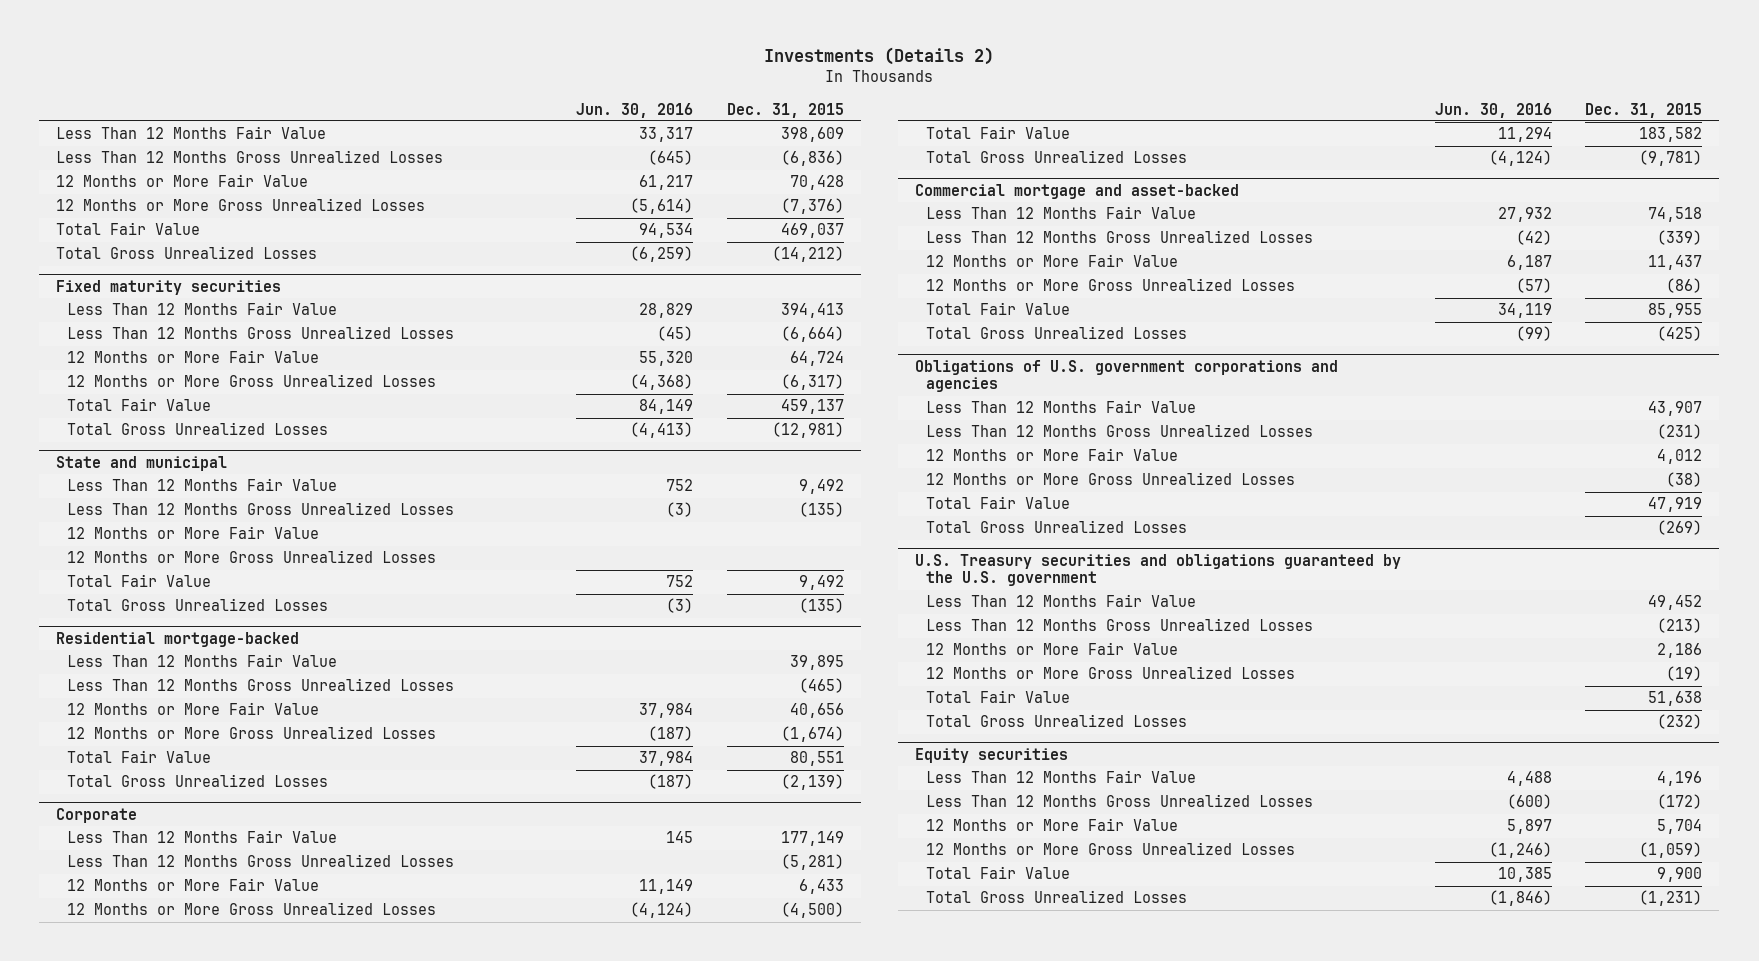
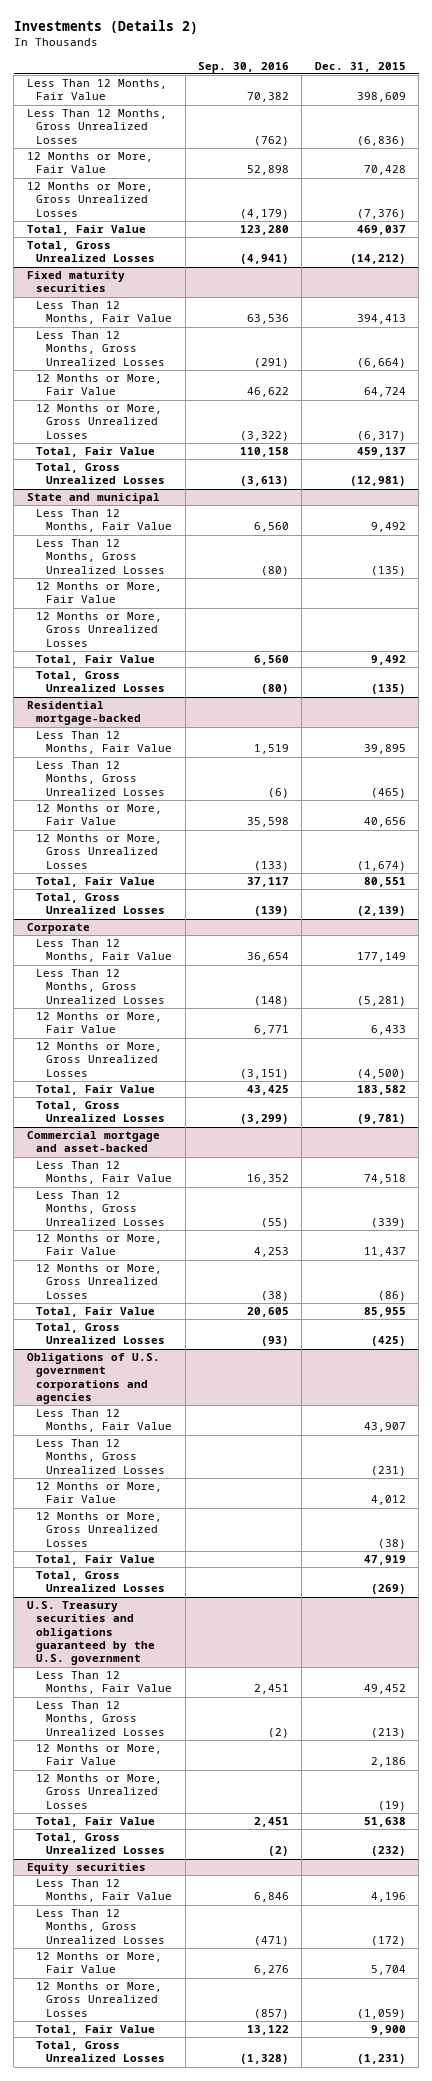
- | Jun. 30, 2016 | Dec. 31, 2015
+ | Sep. 30, 2016 | Dec. 31, 2015
- Less Than 12 Months Fair Value | 33,317 | 398,609
- Less Than 12 Months Gross Unrealized Losses | (645) | (6,836)
- 12 Months or More Fair Value | 61,217 | 70,428
- 12 Months or More Gross Unrealized Losses | (5,614) | (7,376)
- Total Fair Value | 94,534 | 469,037
- Total Gross Unrealized Losses | (6,259) | (14,212)
+ Less Than 12 Months, Fair Value | 70,382 | 398,609
+ Less Than 12 Months, Gross Unrealized Losses | (762) | (6,836)
+ 12 Months or More, Fair Value | 52,898 | 70,428
+ 12 Months or More, Gross Unrealized Losses | (4,179) | (7,376)
+ Total, Fair Value | 123,280 | 469,037
+ Total, Gross Unrealized Losses | (4,941) | (14,212)
@ Fixed maturity securities
- Less Than 12 Months Fair Value | 28,829 | 394,413
- Less Than 12 Months Gross Unrealized Losses | (45) | (6,664)
- 12 Months or More Fair Value | 55,320 | 64,724
- 12 Months or More Gross Unrealized Losses | (4,368) | (6,317)
- Total Fair Value | 84,149 | 459,137
- Total Gross Unrealized Losses | (4,413) | (12,981)
+ Less Than 12 Months, Fair Value | 63,536 | 394,413
+ Less Than 12 Months, Gross Unrealized Losses | (291) | (6,664)
+ 12 Months or More, Fair Value | 46,622 | 64,724
+ 12 Months or More, Gross Unrealized Losses | (3,322) | (6,317)
+ Total, Fair Value | 110,158 | 459,137
+ Total, Gross Unrealized Losses | (3,613) | (12,981)
@ State and municipal
- Less Than 12 Months Fair Value | 752 | 9,492
- Less Than 12 Months Gross Unrealized Losses | (3) | (135)
- 12 Months or More Fair Value
- 12 Months or More Gross Unrealized Losses
- Total Fair Value | 752 | 9,492
- Total Gross Unrealized Losses | (3) | (135)
+ Less Than 12 Months, Fair Value | 6,560 | 9,492
+ Less Than 12 Months, Gross Unrealized Losses | (80) | (135)
+ 12 Months or More, Fair Value
+ 12 Months or More, Gross Unrealized Losses
+ Total, Fair Value | 6,560 | 9,492
+ Total, Gross Unrealized Losses | (80) | (135)
@ Residential mortgage-backed
- Less Than 12 Months Fair Value | | 39,895
- Less Than 12 Months Gross Unrealized Losses | | (465)
- 12 Months or More Fair Value | 37,984 | 40,656
- 12 Months or More Gross Unrealized Losses | (187) | (1,674)
- Total Fair Value | 37,984 | 80,551
- Total Gross Unrealized Losses | (187) | (2,139)
+ Less Than 12 Months, Fair Value | 1,519 | 39,895
+ Less Than 12 Months, Gross Unrealized Losses | (6) | (465)
+ 12 Months or More, Fair Value | 35,598 | 40,656
+ 12 Months or More, Gross Unrealized Losses | (133) | (1,674)
+ Total, Fair Value | 37,117 | 80,551
+ Total, Gross Unrealized Losses | (139) | (2,139)
@ Corporate
- Less Than 12 Months Fair Value | 145 | 177,149
- Less Than 12 Months Gross Unrealized Losses | | (5,281)
- 12 Months or More Fair Value | 11,149 | 6,433
- 12 Months or More Gross Unrealized Losses | (4,124) | (4,500)
- Total Fair Value | 11,294 | 183,582
- Total Gross Unrealized Losses | (4,124) | (9,781)
+ Less Than 12 Months, Fair Value | 36,654 | 177,149
+ Less Than 12 Months, Gross Unrealized Losses | (148) | (5,281)
+ 12 Months or More, Fair Value | 6,771 | 6,433
+ 12 Months or More, Gross Unrealized Losses | (3,151) | (4,500)
+ Total, Fair Value | 43,425 | 183,582
+ Total, Gross Unrealized Losses | (3,299) | (9,781)
@ Commercial mortgage and asset-backed
- Less Than 12 Months Fair Value | 27,932 | 74,518
- Less Than 12 Months Gross Unrealized Losses | (42) | (339)
- 12 Months or More Fair Value | 6,187 | 11,437
- 12 Months or More Gross Unrealized Losses | (57) | (86)
- Total Fair Value | 34,119 | 85,955
- Total Gross Unrealized Losses | (99) | (425)
+ Less Than 12 Months, Fair Value | 16,352 | 74,518
+ Less Than 12 Months, Gross Unrealized Losses | (55) | (339)
+ 12 Months or More, Fair Value | 4,253 | 11,437
+ 12 Months or More, Gross Unrealized Losses | (38) | (86)
+ Total, Fair Value | 20,605 | 85,955
+ Total, Gross Unrealized Losses | (93) | (425)
@ Obligations of U.S. government corporations and agencies
- Less Than 12 Months Fair Value | | 43,907
- Less Than 12 Months Gross Unrealized Losses | | (231)
- 12 Months or More Fair Value | | 4,012
- 12 Months or More Gross Unrealized Losses | | (38)
- Total Fair Value | | 47,919
- Total Gross Unrealized Losses | | (269)
+ Less Than 12 Months, Fair Value | | 43,907
+ Less Than 12 Months, Gross Unrealized Losses | | (231)
+ 12 Months or More, Fair Value | | 4,012
+ 12 Months or More, Gross Unrealized Losses | | (38)
+ Total, Fair Value | | 47,919
+ Total, Gross Unrealized Losses | | (269)
@ U.S. Treasury securities and obligations guaranteed by the U.S. government
- Less Than 12 Months Fair Value | | 49,452
- Less Than 12 Months Gross Unrealized Losses | | (213)
- 12 Months or More Fair Value | | 2,186
- 12 Months or More Gross Unrealized Losses | | (19)
- Total Fair Value | | 51,638
- Total Gross Unrealized Losses | | (232)
+ Less Than 12 Months, Fair Value | 2,451 | 49,452
+ Less Than 12 Months, Gross Unrealized Losses | (2) | (213)
+ 12 Months or More, Fair Value | | 2,186
+ 12 Months or More, Gross Unrealized Losses | | (19)
+ Total, Fair Value | 2,451 | 51,638
+ Total, Gross Unrealized Losses | (2) | (232)
@ Equity securities
- Less Than 12 Months Fair Value | 4,488 | 4,196
- Less Than 12 Months Gross Unrealized Losses | (600) | (172)
- 12 Months or More Fair Value | 5,897 | 5,704
- 12 Months or More Gross Unrealized Losses | (1,246) | (1,059)
- Total Fair Value | 10,385 | 9,900
- Total Gross Unrealized Losses | (1,846) | (1,231)
+ Less Than 12 Months, Fair Value | 6,846 | 4,196
+ Less Than 12 Months, Gross Unrealized Losses | (471) | (172)
+ 12 Months or More, Fair Value | 6,276 | 5,704
+ 12 Months or More, Gross Unrealized Losses | (857) | (1,059)
+ Total, Fair Value | 13,122 | 9,900
+ Total, Gross Unrealized Losses | (1,328) | (1,231)

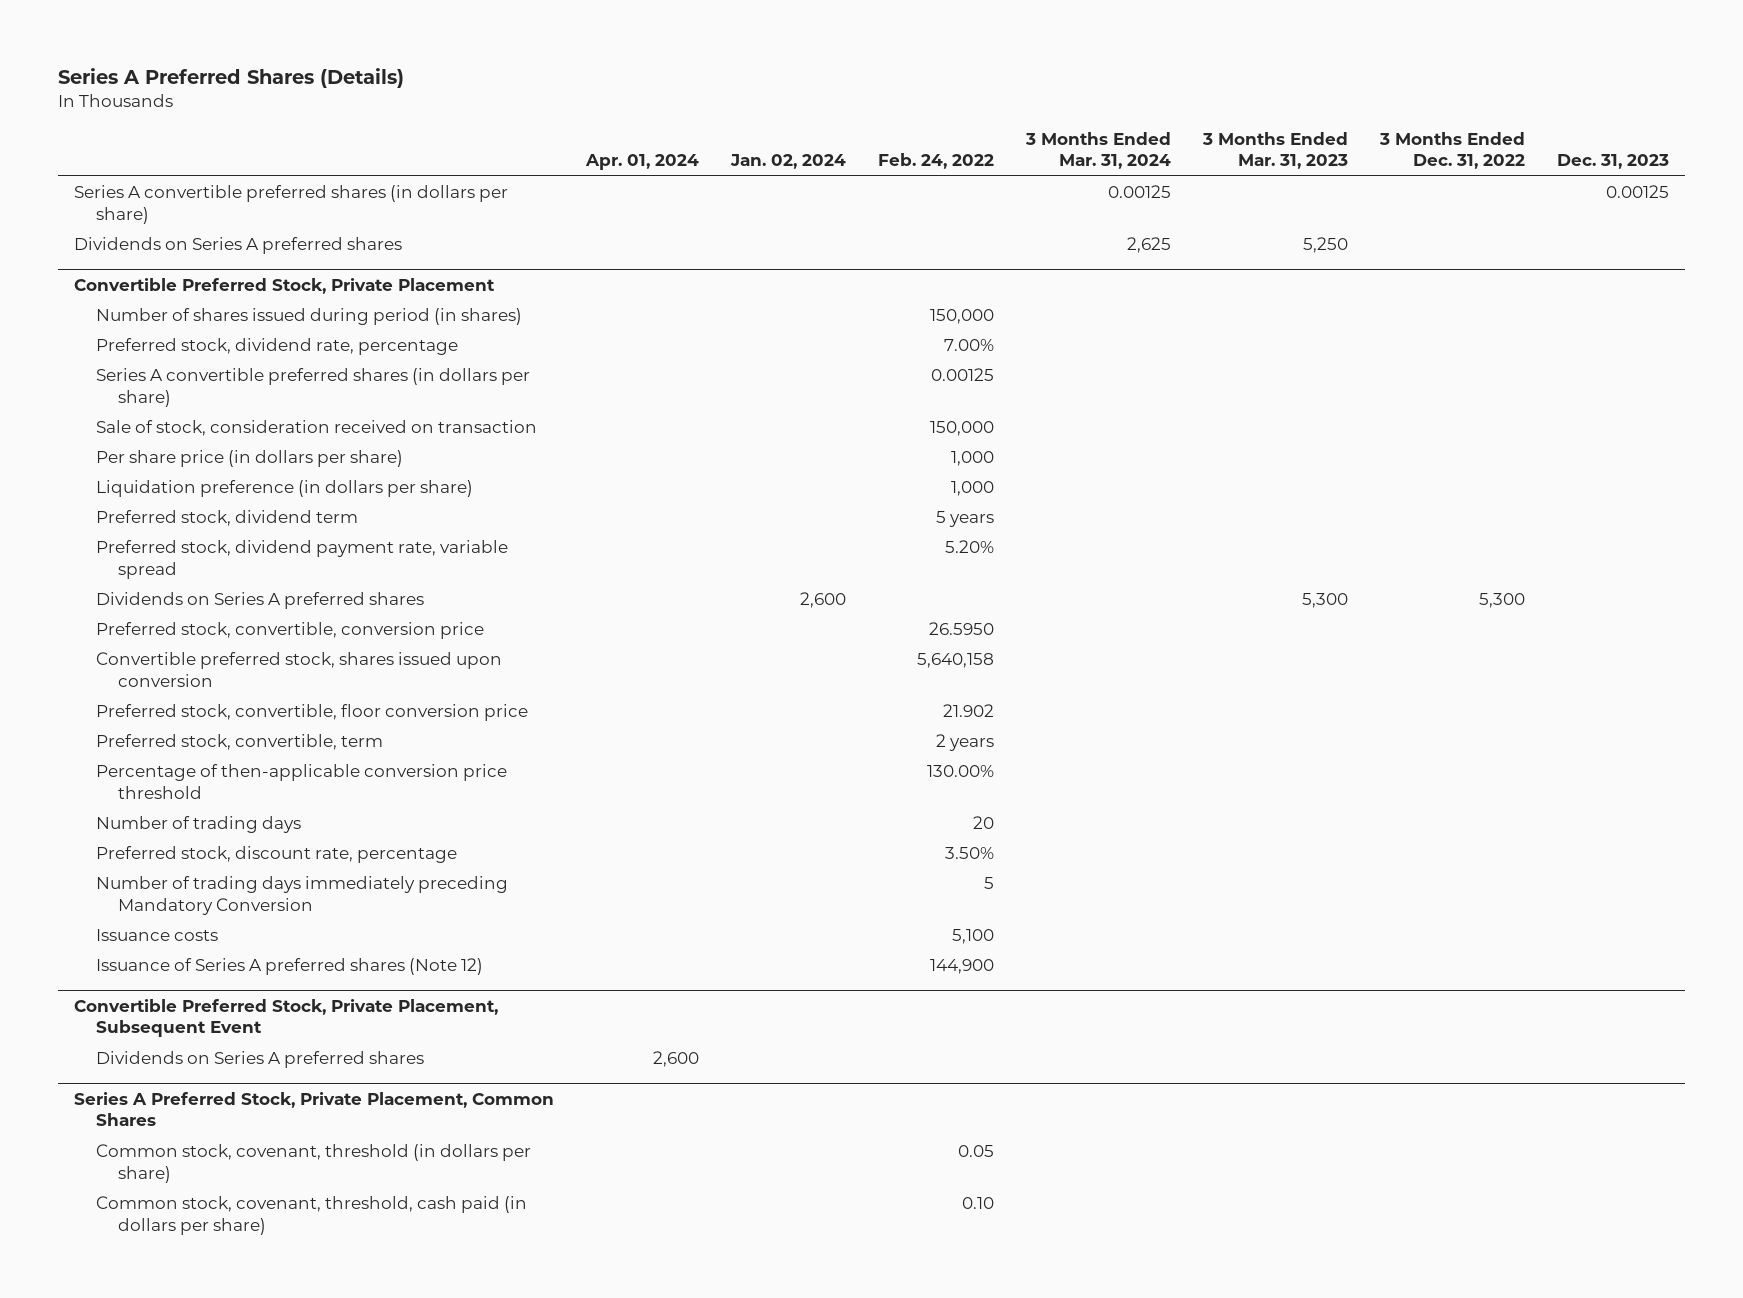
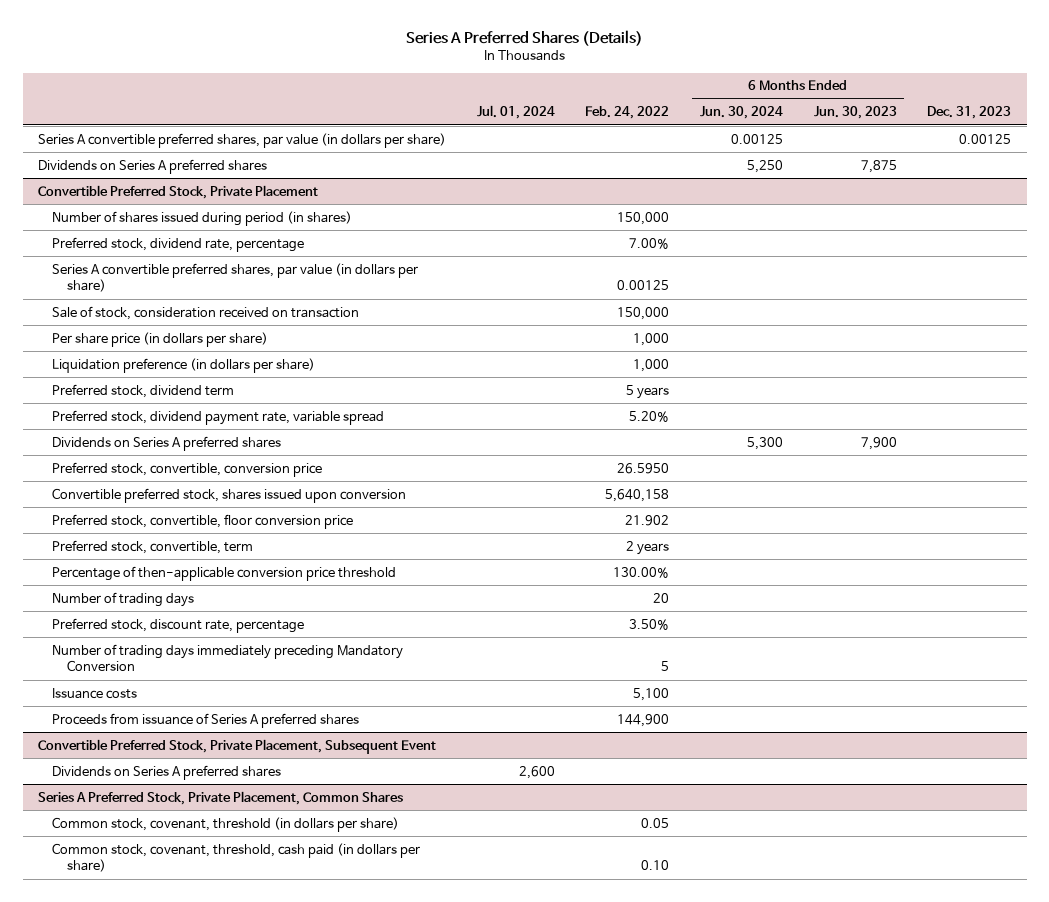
- | Apr. 01, 2024 | Jan. 02, 2024 | Feb. 24, 2022 | 3 Months Ended Mar. 31, 2024 | 3 Months Ended Mar. 31, 2023 | 3 Months Ended Dec. 31, 2022 | Dec. 31, 2023
+ | Jul. 01, 2024 | Feb. 24, 2022 | 6 Months Ended Jun. 30, 2024 | 6 Months Ended Jun. 30, 2023 | Dec. 31, 2023
- Series A convertible preferred shares (in dollars per share) | | | | 0.00125 | | | 0.00125
+ Series A convertible preferred shares, par value (in dollars per share) | | | 0.00125 | | 0.00125
@ Convertible Preferred Stock, Private Placement
- Series A convertible preferred shares (in dollars per share) | | | 0.00125 | | | |
+ Series A convertible preferred shares, par value (in dollars per share) | | 0.00125 | | |
- Issuance of Series A preferred shares (Note 12) | | | 144,900 | | | |
+ Proceeds from issuance of Series A preferred shares | | 144,900 | | |

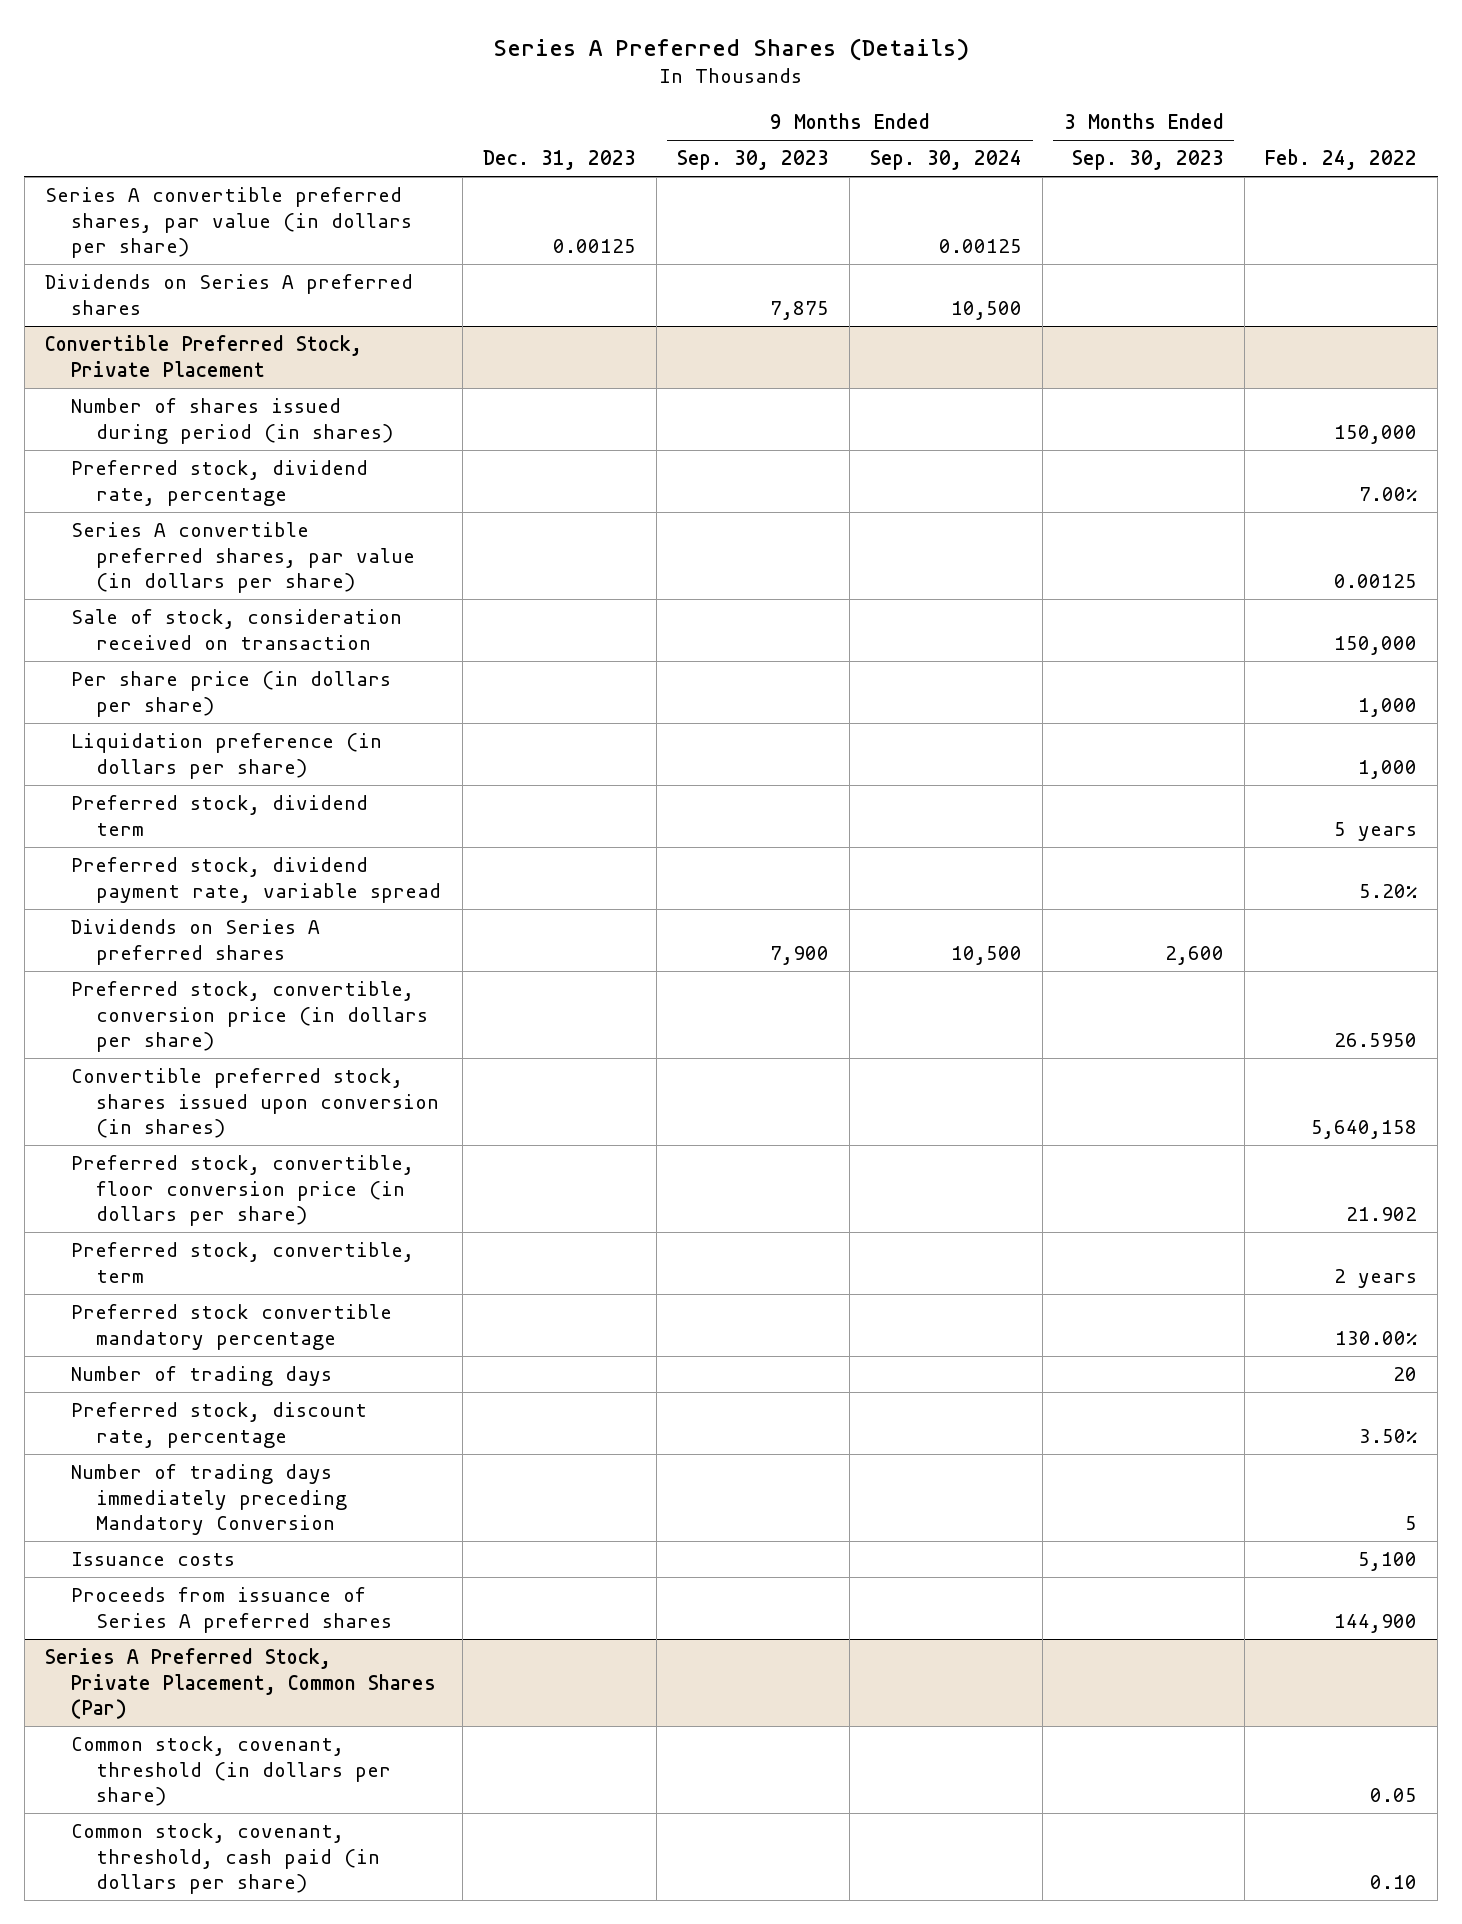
- | Jul. 01, 2024 | Feb. 24, 2022 | 6 Months Ended Jun. 30, 2024 | 6 Months Ended Jun. 30, 2023 | Dec. 31, 2023
+ | Dec. 31, 2023 | 9 Months Ended Sep. 30, 2023 | 9 Months Ended Sep. 30, 2024 | 3 Months Ended Sep. 30, 2023 | Feb. 24, 2022
@ Convertible Preferred Stock, Private Placement
- Preferred stock, convertible, conversion price | | 26.5950 | | |
- Convertible preferred stock, shares issued upon conversion | | 5,640,158 | | |
- Preferred stock, convertible, floor conversion price | | 21.902 | | |
+ Preferred stock, convertible, conversion price (in dollars per share) | | | | | 26.5950
+ Convertible preferred stock, shares issued upon conversion (in shares) | | | | | 5,640,158
+ Preferred stock, convertible, floor conversion price (in dollars per share) | | | | | 21.902
- Percentage of then-applicable conversion price threshold | | 130.00% | | |
+ Preferred stock convertible mandatory percentage | | | | | 130.00%
- Convertible Preferred Stock, Private Placement, Subsequent Event
- Dividends on Series A preferred shares | 2,600 | | | |
- Series A Preferred Stock, Private Placement, Common Shares
+ Series A Preferred Stock, Private Placement, Common Shares (Par)

